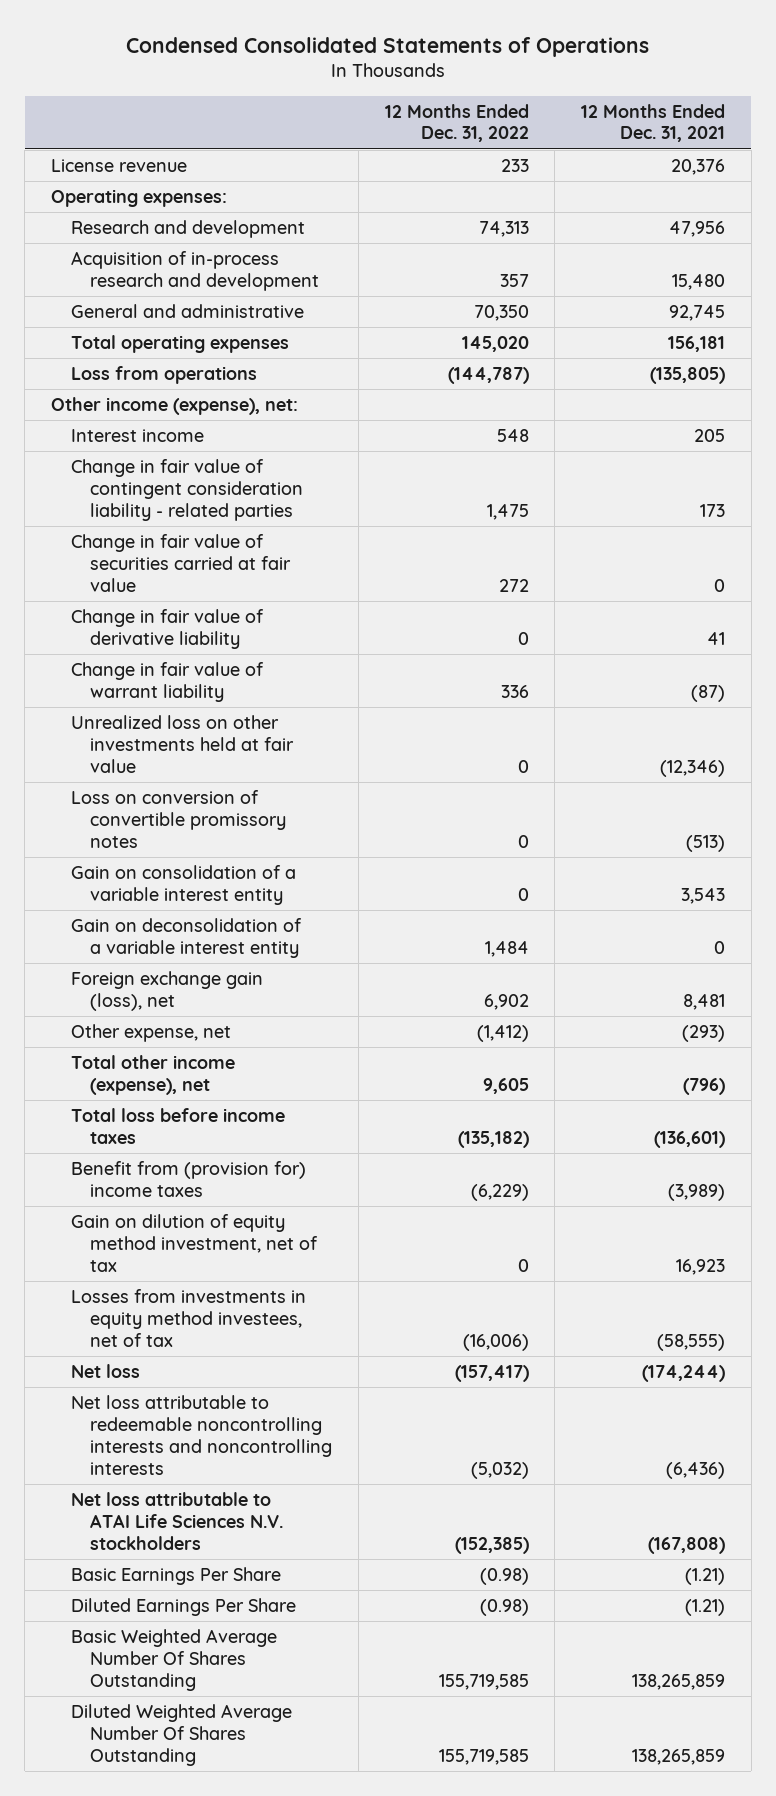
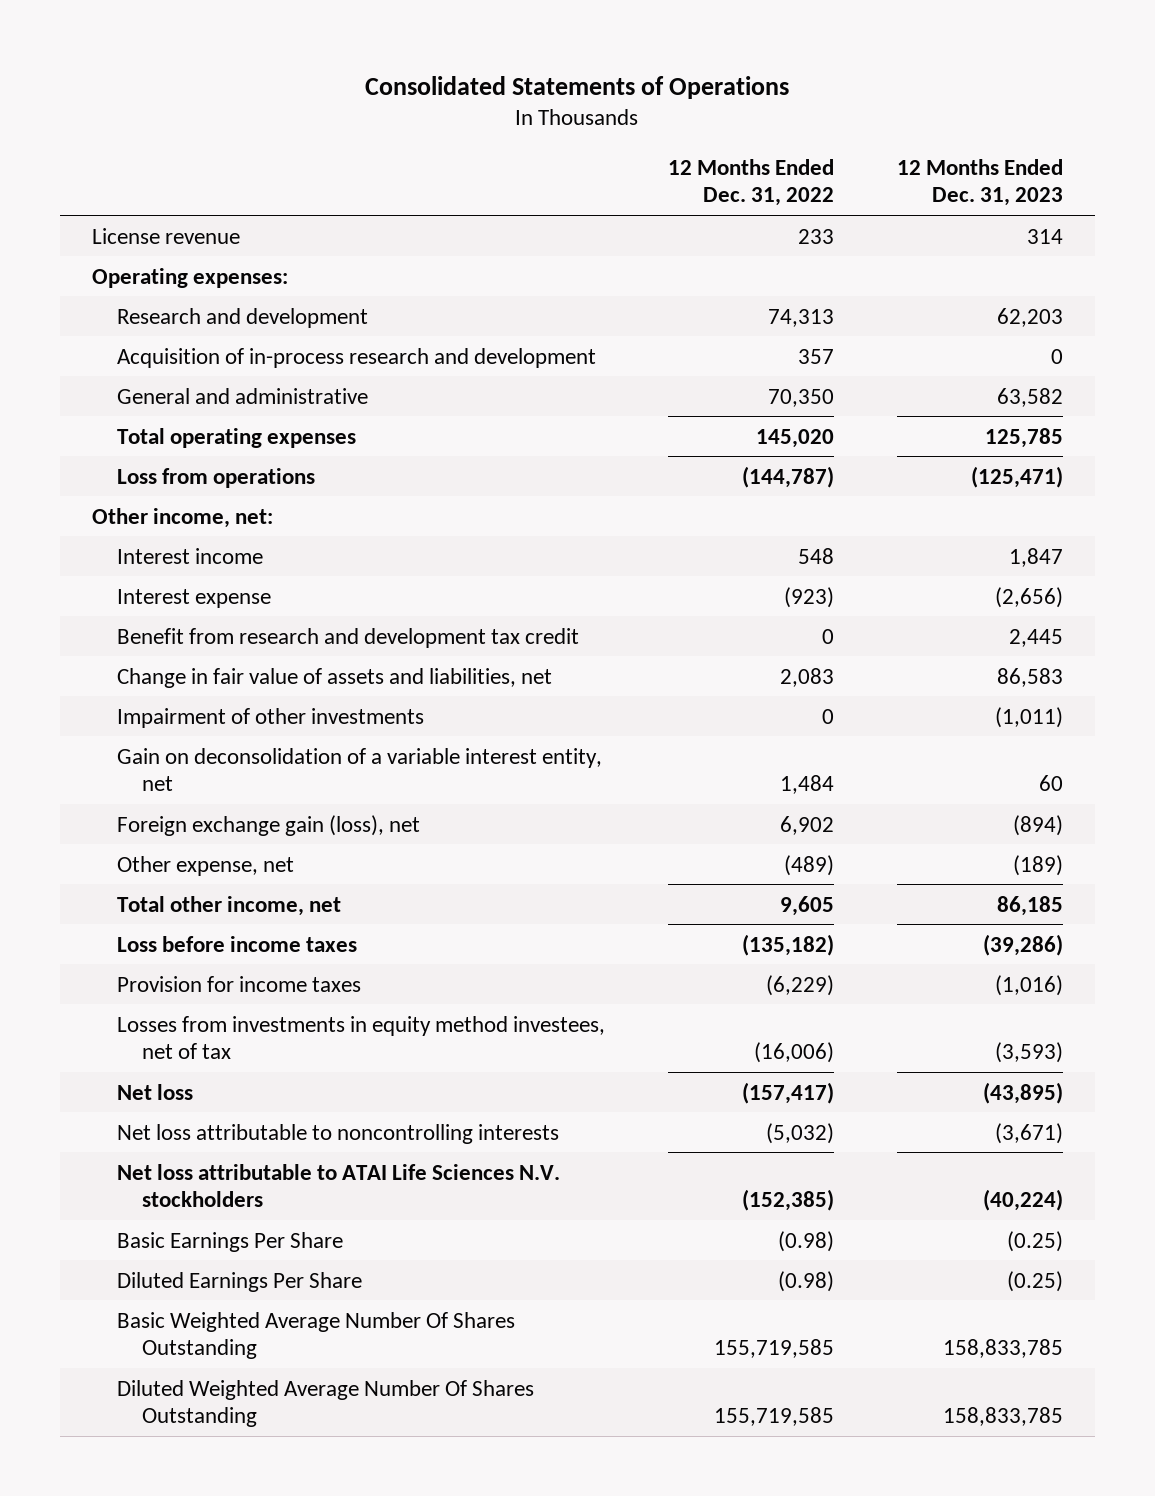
- Condensed Consolidated Statements of Operations
+ Consolidated Statements of Operations
- | 12 Months Ended Dec. 31, 2022 | 12 Months Ended Dec. 31, 2021
+ | 12 Months Ended Dec. 31, 2022 | 12 Months Ended Dec. 31, 2023
- Other income (expense), net:
+ Other income, net:
- Change in fair value of contingent consideration liability - related parties | 1,475 | 173
- Change in fair value of securities carried at fair value | 272 | 0
- Change in fair value of derivative liability | 0 | 41
- Change in fair value of warrant liability | 336 | (87)
- Unrealized loss on other investments held at fair value | 0 | (12,346)
- Loss on conversion of convertible promissory notes | 0 | (513)
- Gain on consolidation of a variable interest entity | 0 | 3,543
- Gain on deconsolidation of a variable interest entity | 1,484 | 0
+ Interest expense | (923) | (2,656)
+ Benefit from research and development tax credit | 0 | 2,445
+ Change in fair value of assets and liabilities, net | 2,083 | 86,583
+ Impairment of other investments | 0 | (1,011)
+ Gain on deconsolidation of a variable interest entity, net | 1,484 | 60
- Other expense, net | (1,412) | (293)
- Total other income (expense), net | 9,605 | (796)
- Total loss before income taxes | (135,182) | (136,601)
- Benefit from (provision for) income taxes | (6,229) | (3,989)
- Gain on dilution of equity method investment, net of tax | 0 | 16,923
+ Other expense, net | (489) | (189)
+ Total other income, net | 9,605 | 86,185
+ Loss before income taxes | (135,182) | (39,286)
+ Provision for income taxes | (6,229) | (1,016)
- Net loss attributable to redeemable noncontrolling interests and noncontrolling interests | (5,032) | (6,436)
+ Net loss attributable to noncontrolling interests | (5,032) | (3,671)

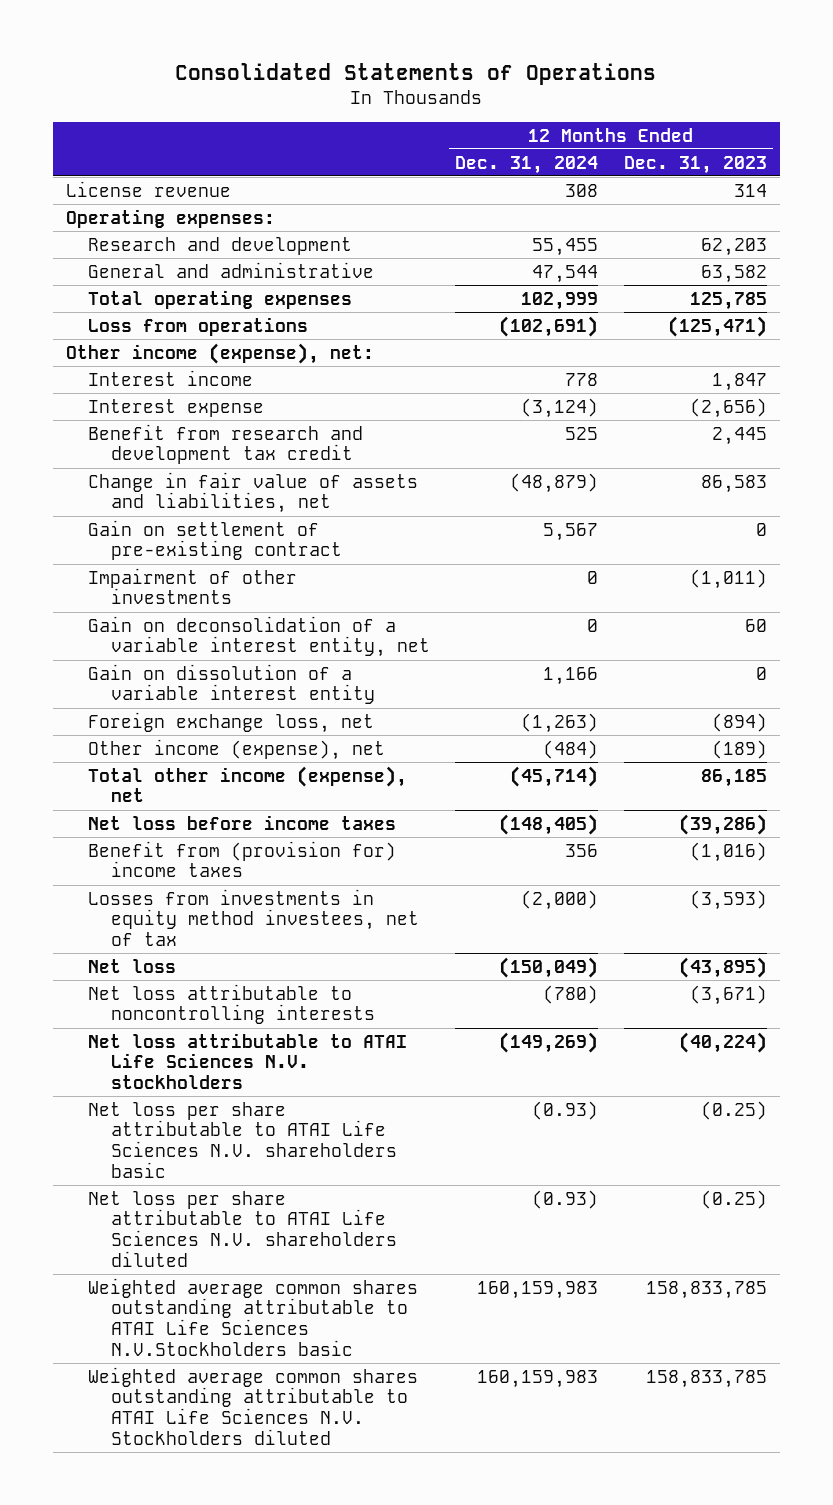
- | 12 Months Ended Dec. 31, 2022 | 12 Months Ended Dec. 31, 2023
+ | 12 Months Ended Dec. 31, 2024 | 12 Months Ended Dec. 31, 2023
- Acquisition of in-process research and development | 357 | 0
- Other income, net:
+ Other income (expense), net:
+ Gain on settlement of pre-existing contract | 5,567 | 0
- Foreign exchange gain (loss), net | 6,902 | (894)
- Other expense, net | (489) | (189)
- Total other income, net | 9,605 | 86,185
- Loss before income taxes | (135,182) | (39,286)
- Provision for income taxes | (6,229) | (1,016)
+ Gain on dissolution of a variable interest entity | 1,166 | 0
+ Foreign exchange loss, net | (1,263) | (894)
+ Other income (expense), net | (484) | (189)
+ Total other income (expense), net | (45,714) | 86,185
+ Net loss before income taxes | (148,405) | (39,286)
+ Benefit from (provision for) income taxes | 356 | (1,016)
- Basic Earnings Per Share | (0.98) | (0.25)
- Diluted Earnings Per Share | (0.98) | (0.25)
- Basic Weighted Average Number Of Shares Outstanding | 155,719,585 | 158,833,785
- Diluted Weighted Average Number Of Shares Outstanding | 155,719,585 | 158,833,785
+ Net loss per share attributable to ATAI Life Sciences N.V. shareholders basic | (0.93) | (0.25)
+ Net loss per share attributable to ATAI Life Sciences N.V. shareholders diluted | (0.93) | (0.25)
+ Weighted average common shares outstanding attributable to ATAI Life Sciences N.V.Stockholders basic | 160,159,983 | 158,833,785
+ Weighted average common shares outstanding attributable to ATAI Life Sciences N.V. Stockholders diluted | 160,159,983 | 158,833,785

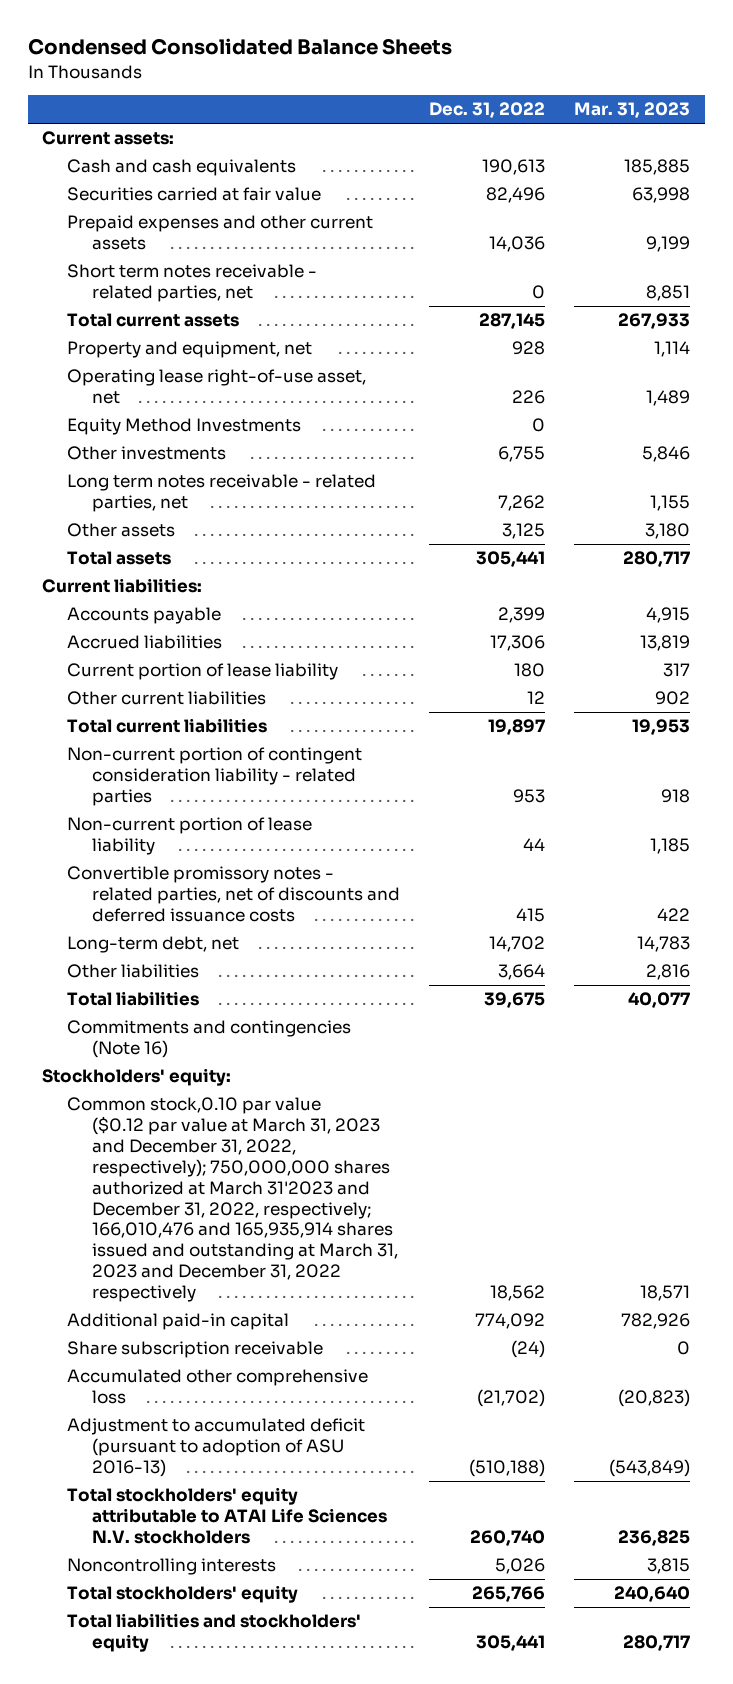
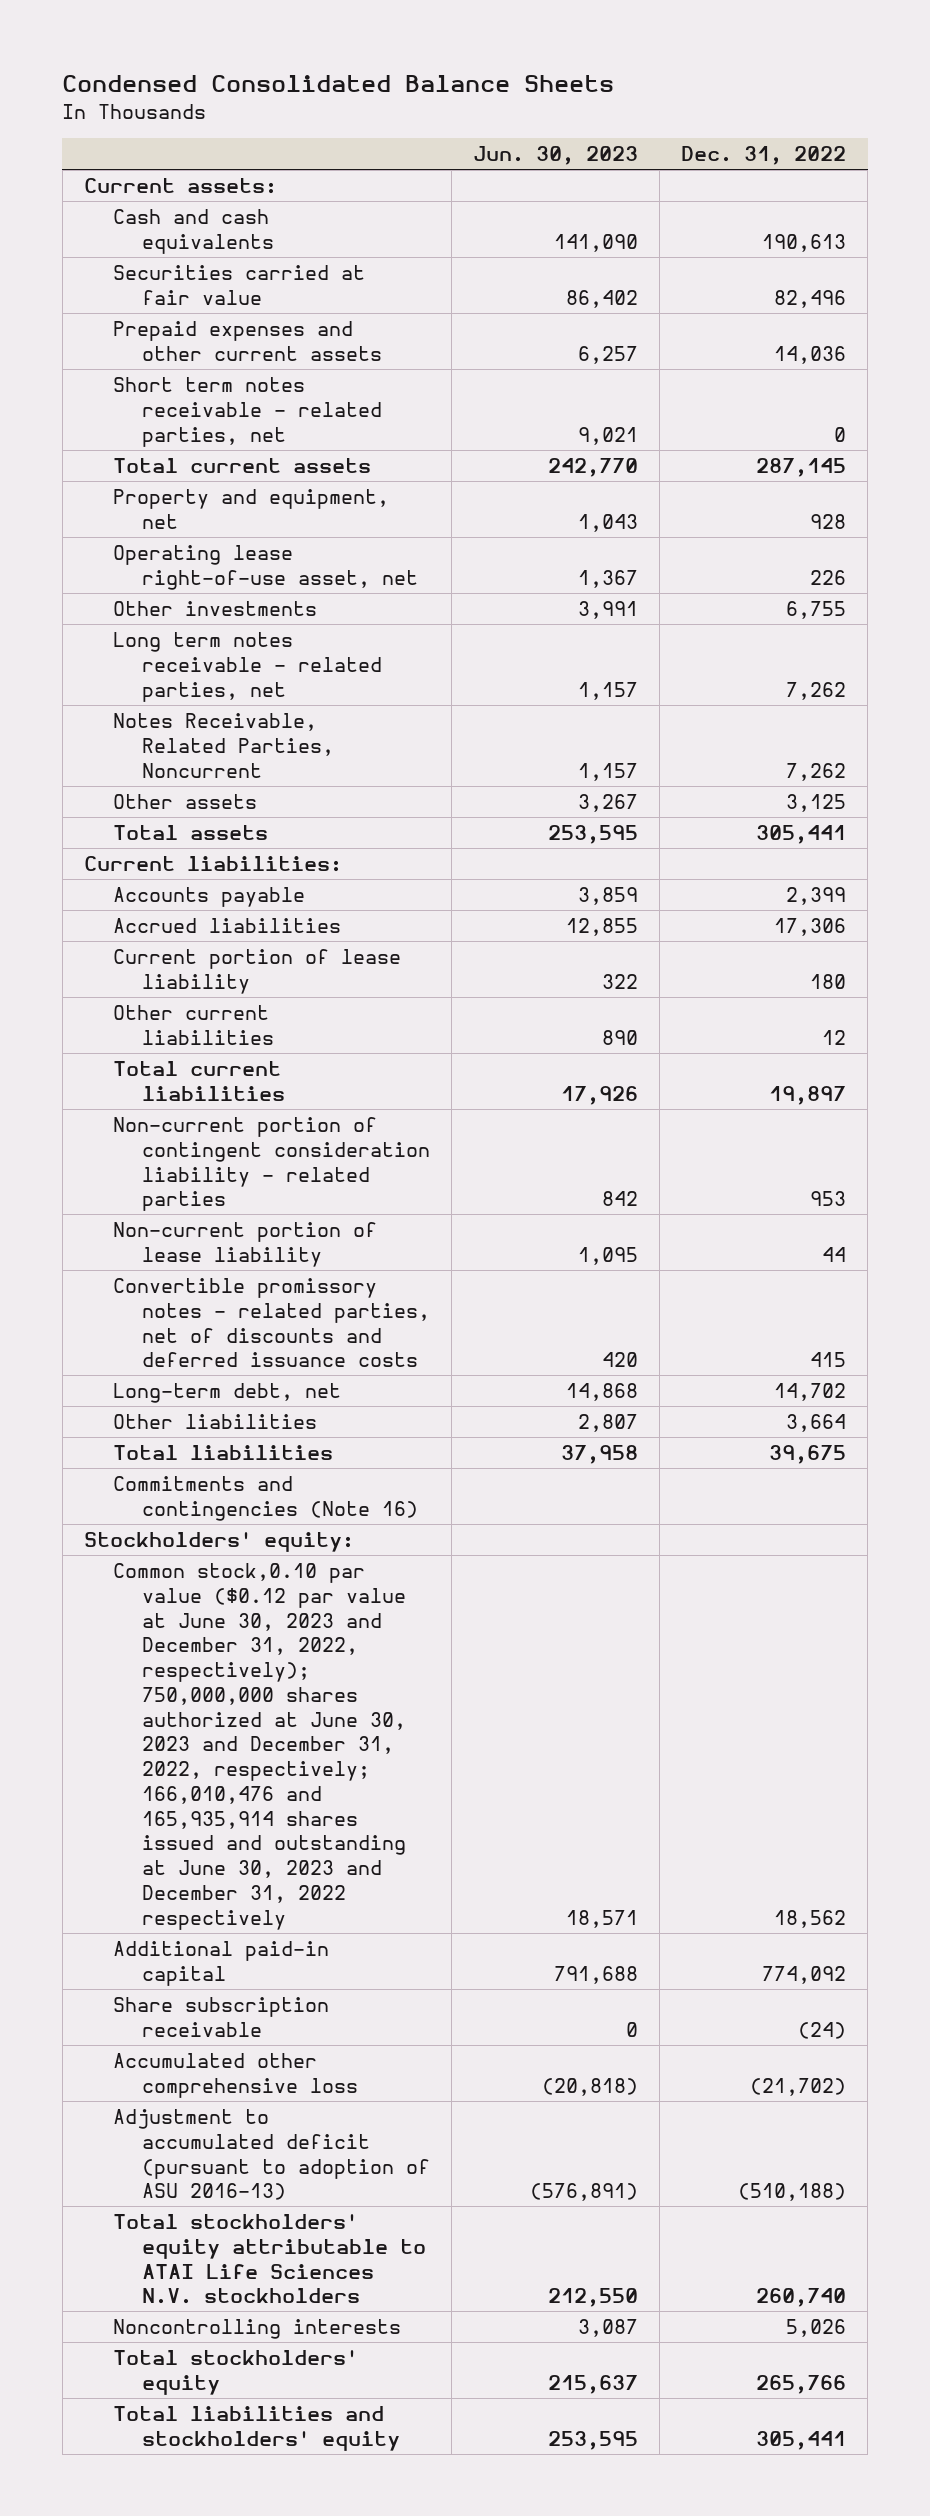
- | Dec. 31, 2022 | Mar. 31, 2023
+ | Jun. 30, 2023 | Dec. 31, 2022
- Equity Method Investments | 0 |
+ Notes Receivable, Related Parties, Noncurrent | 1,157 | 7,262
- Common stock,0.10 par value ($0.12 par value at March 31, 2023 and December 31, 2022, respectively); 750,000,000 shares authorized at March 31'2023 and December 31, 2022, respectively; 166,010,476 and 165,935,914 shares issued and outstanding at March 31, 2023 and December 31, 2022 respectively | 18,562 | 18,571
+ Common stock,0.10 par value ($0.12 par value at June 30, 2023 and December 31, 2022, respectively); 750,000,000 shares authorized at June 30, 2023 and December 31, 2022, respectively; 166,010,476 and 165,935,914 shares issued and outstanding at June 30, 2023 and December 31, 2022 respectively | 18,571 | 18,562

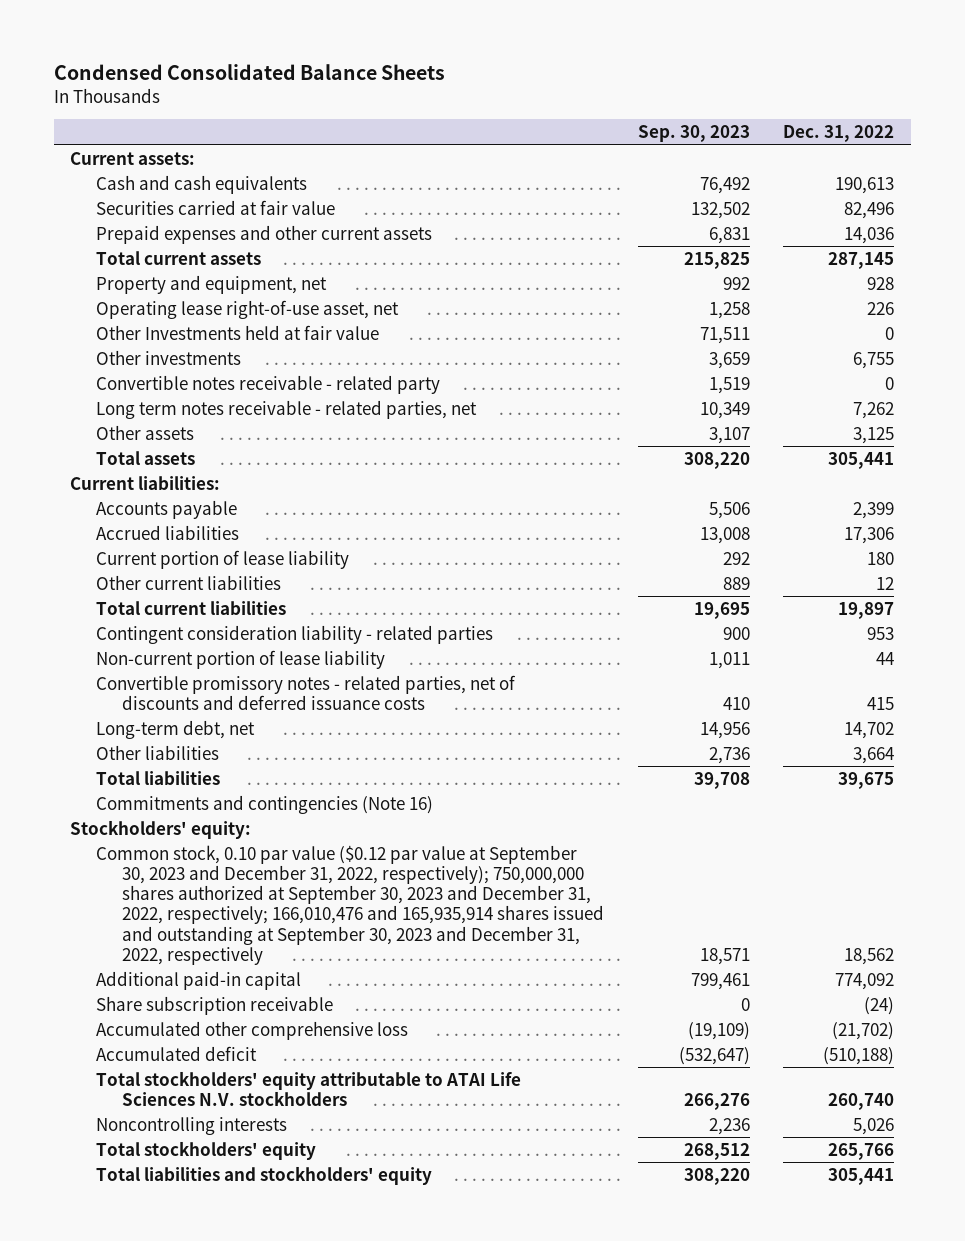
- | Jun. 30, 2023 | Dec. 31, 2022
+ | Sep. 30, 2023 | Dec. 31, 2022
- Short term notes receivable - related parties, net | 9,021 | 0
+ Other Investments held at fair value | 71,511 | 0
+ Convertible notes receivable - related party | 1,519 | 0
- Notes Receivable, Related Parties, Noncurrent | 1,157 | 7,262
- Non-current portion of contingent consideration liability - related parties | 842 | 953
+ Contingent consideration liability - related parties | 900 | 953
- Common stock,0.10 par value ($0.12 par value at June 30, 2023 and December 31, 2022, respectively); 750,000,000 shares authorized at June 30, 2023 and December 31, 2022, respectively; 166,010,476 and 165,935,914 shares issued and outstanding at June 30, 2023 and December 31, 2022 respectively | 18,571 | 18,562
+ Common stock, 0.10 par value ($0.12 par value at September 30, 2023 and December 31, 2022, respectively); 750,000,000 shares authorized at September 30, 2023 and December 31, 2022, respectively; 166,010,476 and 165,935,914 shares issued and outstanding at September 30, 2023 and December 31, 2022, respectively | 18,571 | 18,562
- Adjustment to accumulated deficit (pursuant to adoption of ASU 2016-13) | (576,891) | (510,188)
+ Accumulated deficit | (532,647) | (510,188)

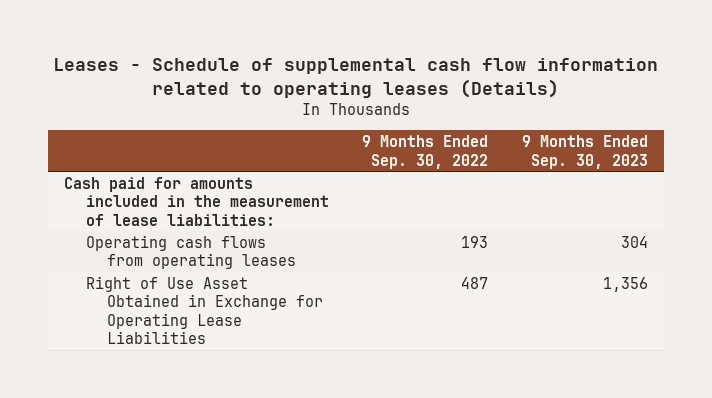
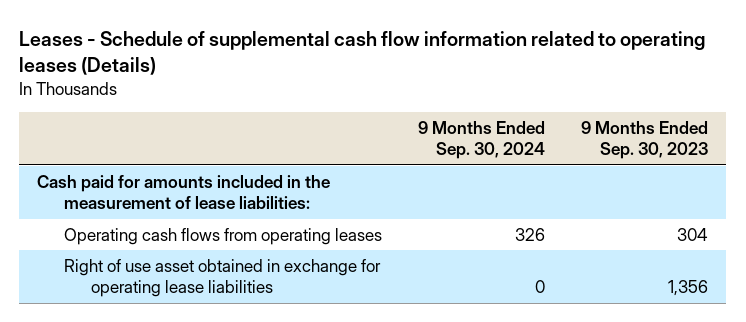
- | 9 Months Ended Sep. 30, 2022 | 9 Months Ended Sep. 30, 2023
+ | 9 Months Ended Sep. 30, 2024 | 9 Months Ended Sep. 30, 2023
- Right of Use Asset Obtained in Exchange for Operating Lease Liabilities | 487 | 1,356
+ Right of use asset obtained in exchange for operating lease liabilities | 0 | 1,356

